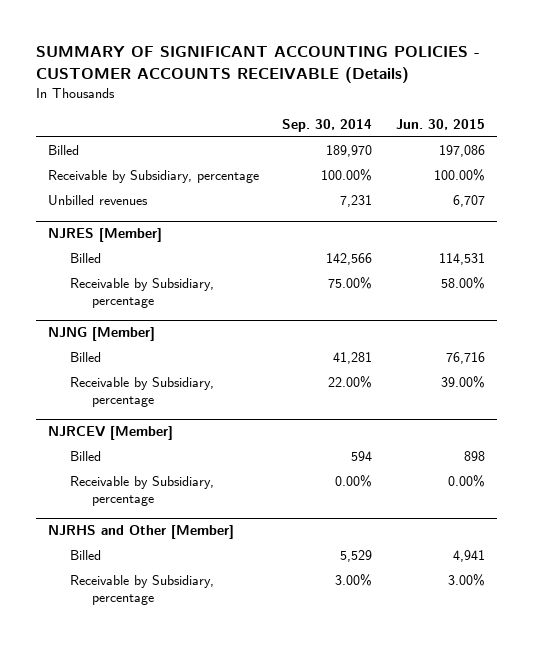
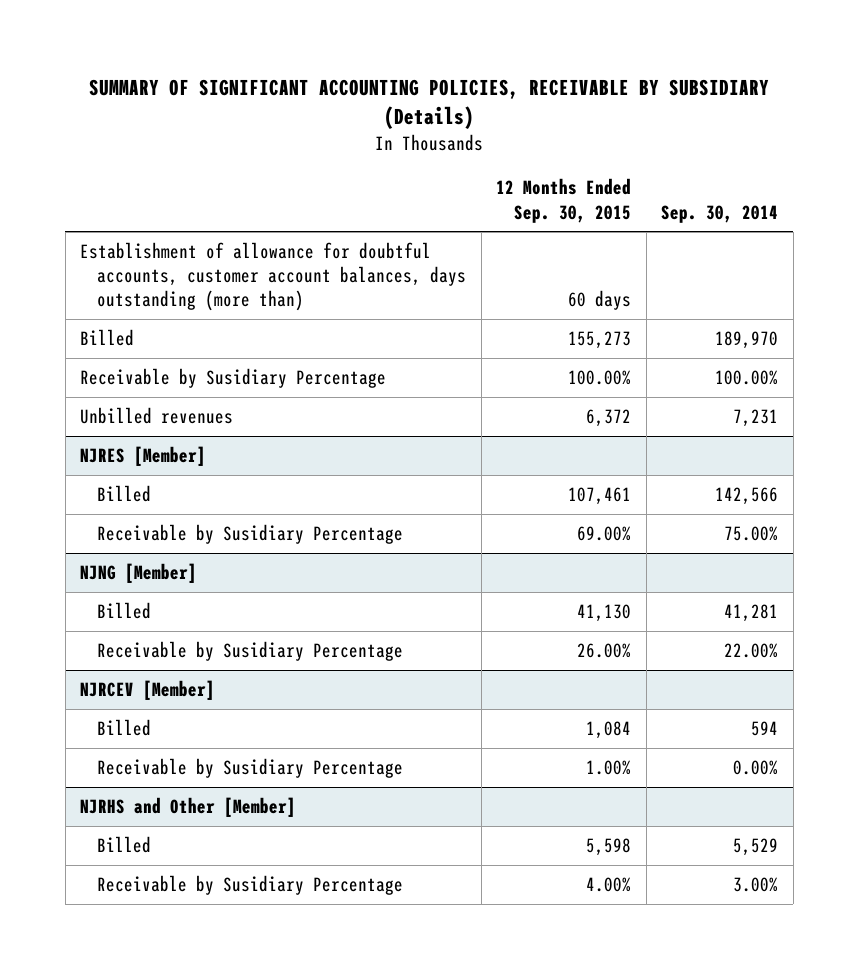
- SUMMARY OF SIGNIFICANT ACCOUNTING POLICIES - CUSTOMER ACCOUNTS RECEIVABLE (Details)
+ SUMMARY OF SIGNIFICANT ACCOUNTING POLICIES, RECEIVABLE BY SUBSIDIARY (Details)
- | Sep. 30, 2014 | Jun. 30, 2015
+ | 12 Months Ended Sep. 30, 2015 | Sep. 30, 2014
+ Establishment of allowance for doubtful accounts, customer account balances, days outstanding (more than) | 60 days |
- Receivable by Subsidiary, percentage | 100.00% | 100.00%
+ Receivable by Susidiary Percentage | 100.00% | 100.00%
@ NJRES [Member]
- Receivable by Subsidiary, percentage | 75.00% | 58.00%
+ Receivable by Susidiary Percentage | 69.00% | 75.00%
@ NJNG [Member]
- Receivable by Subsidiary, percentage | 22.00% | 39.00%
+ Receivable by Susidiary Percentage | 26.00% | 22.00%
@ NJRCEV [Member]
- Receivable by Subsidiary, percentage | 0.00% | 0.00%
+ Receivable by Susidiary Percentage | 1.00% | 0.00%
@ NJRHS and Other [Member]
- Receivable by Subsidiary, percentage | 3.00% | 3.00%
+ Receivable by Susidiary Percentage | 4.00% | 3.00%

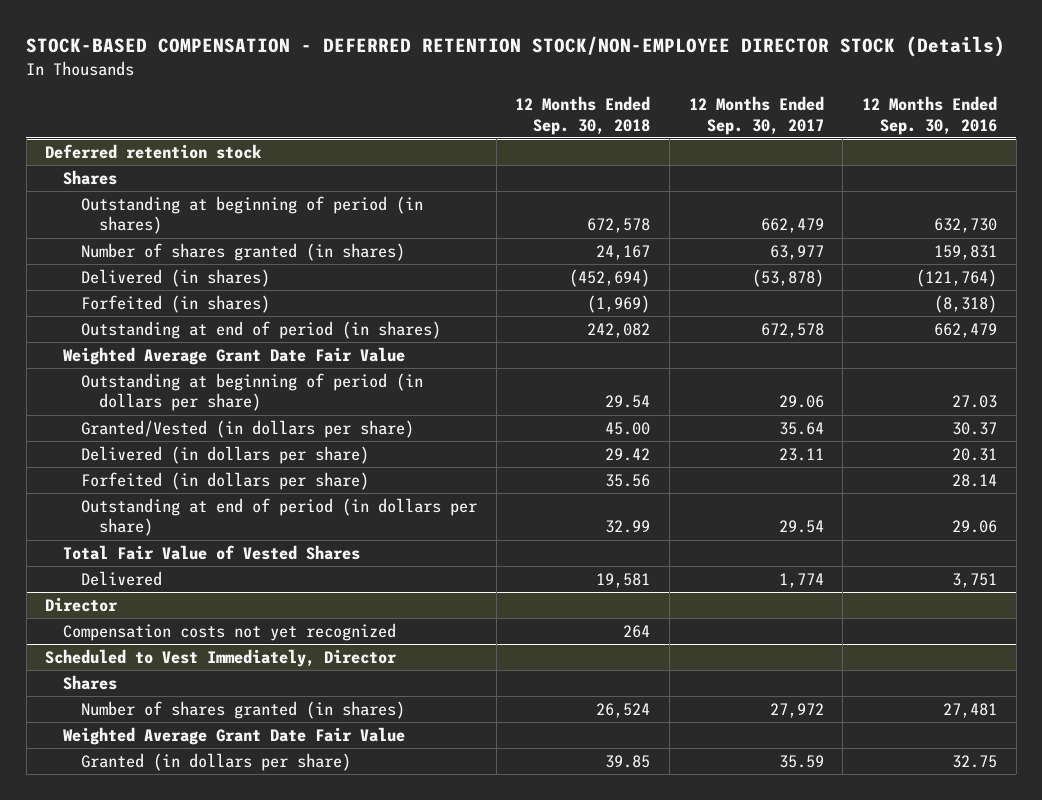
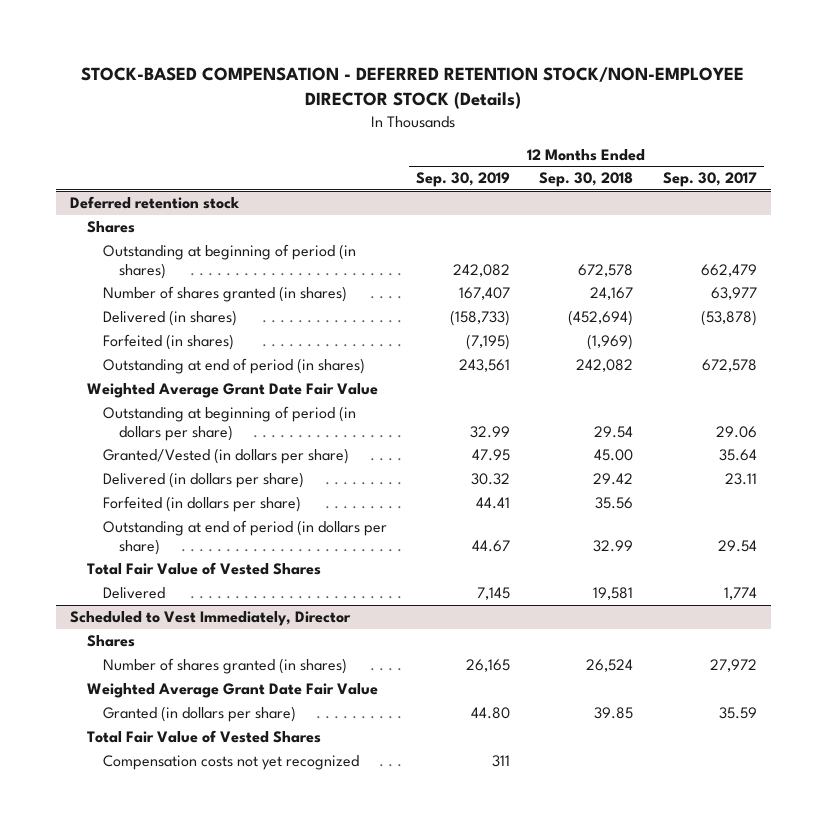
- | 12 Months Ended Sep. 30, 2018 | 12 Months Ended Sep. 30, 2017 | 12 Months Ended Sep. 30, 2016
+ | 12 Months Ended Sep. 30, 2019 | 12 Months Ended Sep. 30, 2018 | 12 Months Ended Sep. 30, 2017
- Director
- Compensation costs not yet recognized | 264 | |
@ Scheduled to Vest Immediately, Director
+ Total Fair Value of Vested Shares
+ Compensation costs not yet recognized | 311 | |

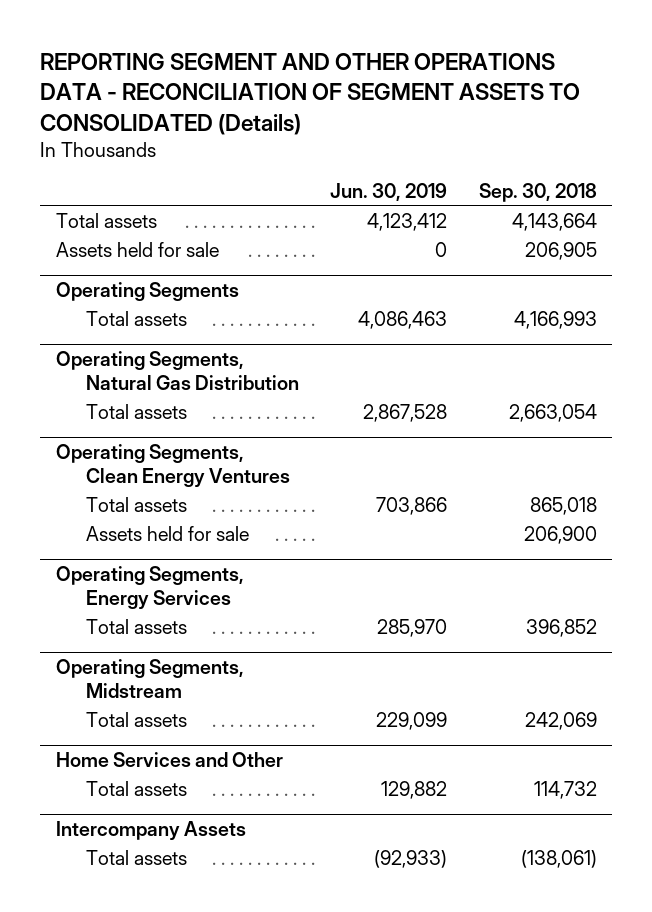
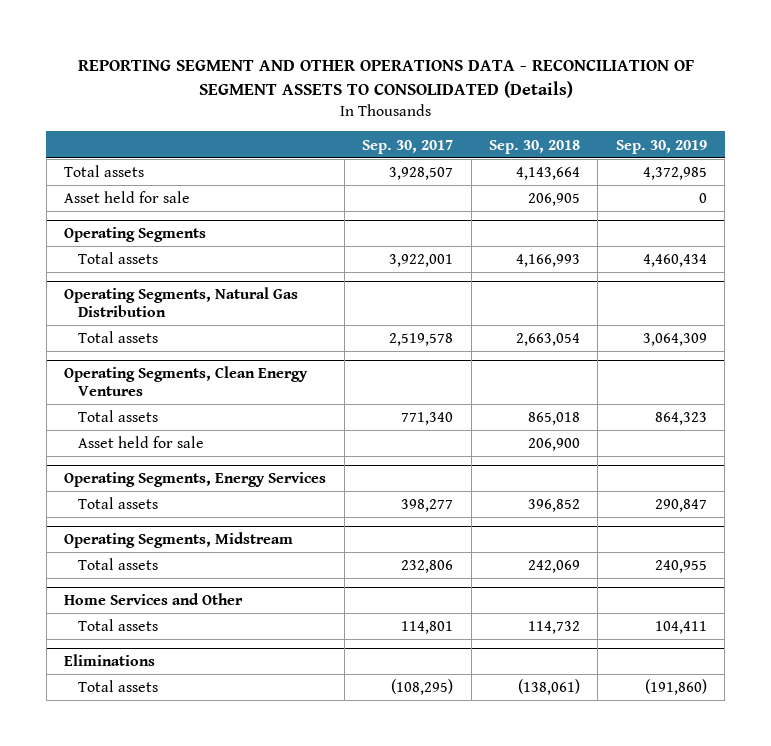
- | Jun. 30, 2019 | Sep. 30, 2018
+ | Sep. 30, 2017 | Sep. 30, 2018 | Sep. 30, 2019
- Assets held for sale | 0 | 206,905
+ Asset held for sale | | 206,905 | 0
@ Operating Segments, Clean Energy Ventures
- Assets held for sale | | 206,900
+ Asset held for sale | | 206,900 |
- Intercompany Assets
+ Eliminations

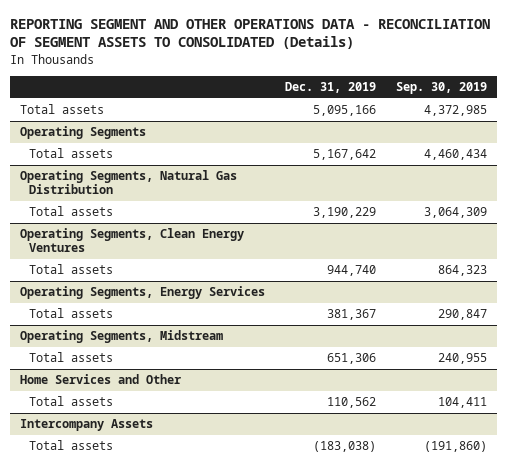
- | Sep. 30, 2017 | Sep. 30, 2018 | Sep. 30, 2019
+ | Dec. 31, 2019 | Sep. 30, 2019
- Asset held for sale | | 206,905 | 0
@ Operating Segments, Clean Energy Ventures
- Asset held for sale | | 206,900 |
- Eliminations
+ Intercompany Assets

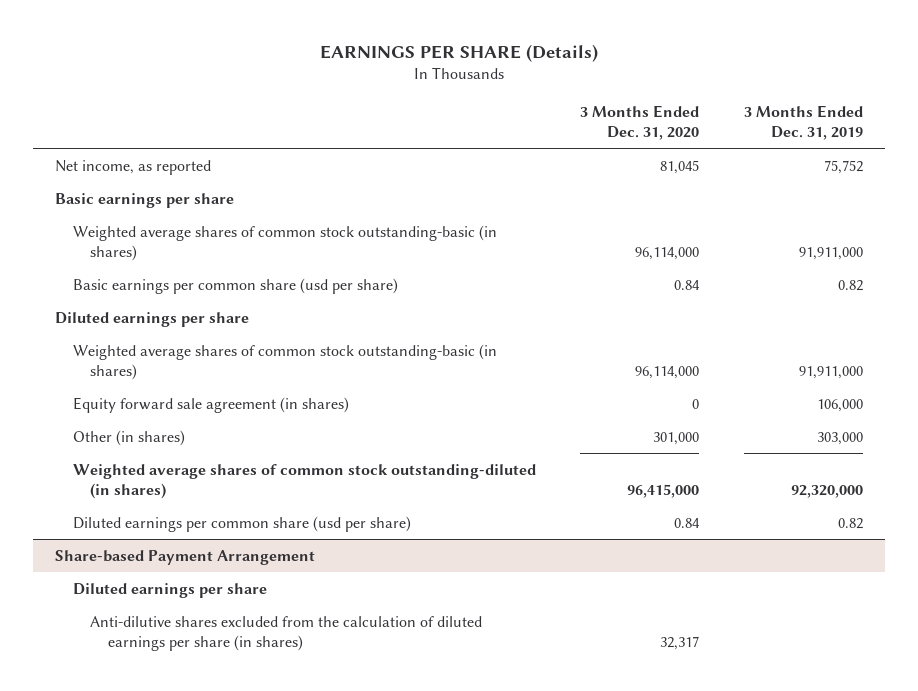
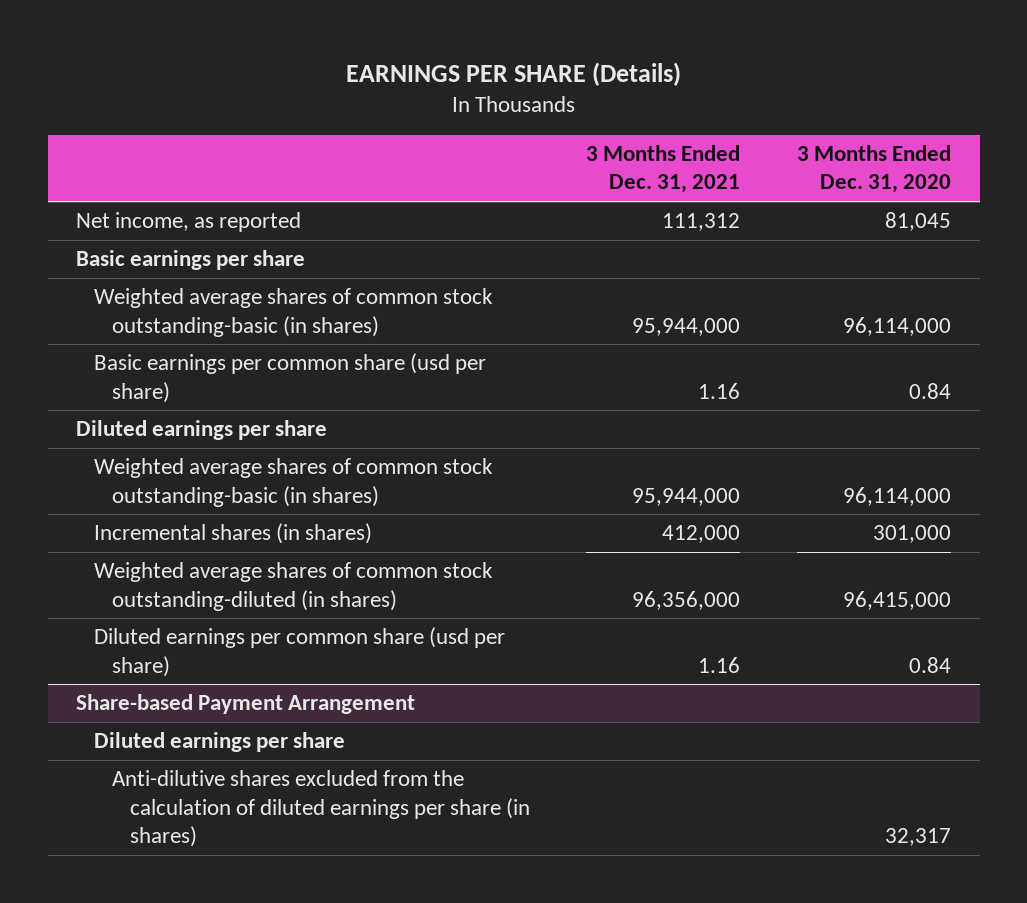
- | 3 Months Ended Dec. 31, 2020 | 3 Months Ended Dec. 31, 2019
+ | 3 Months Ended Dec. 31, 2021 | 3 Months Ended Dec. 31, 2020
- Equity forward sale agreement (in shares) | 0 | 106,000
- Other (in shares) | 301,000 | 303,000
+ Incremental shares (in shares) | 412,000 | 301,000

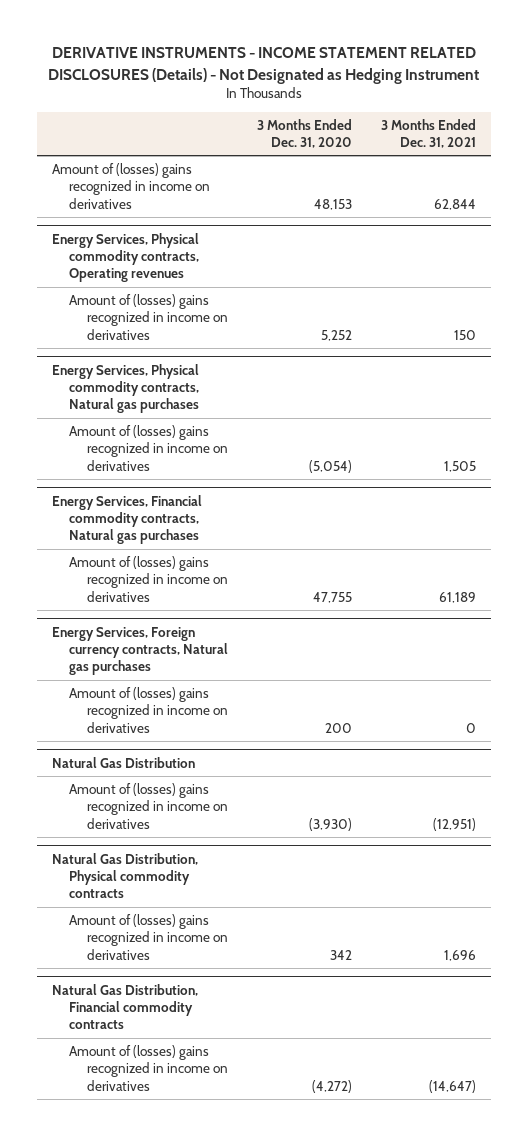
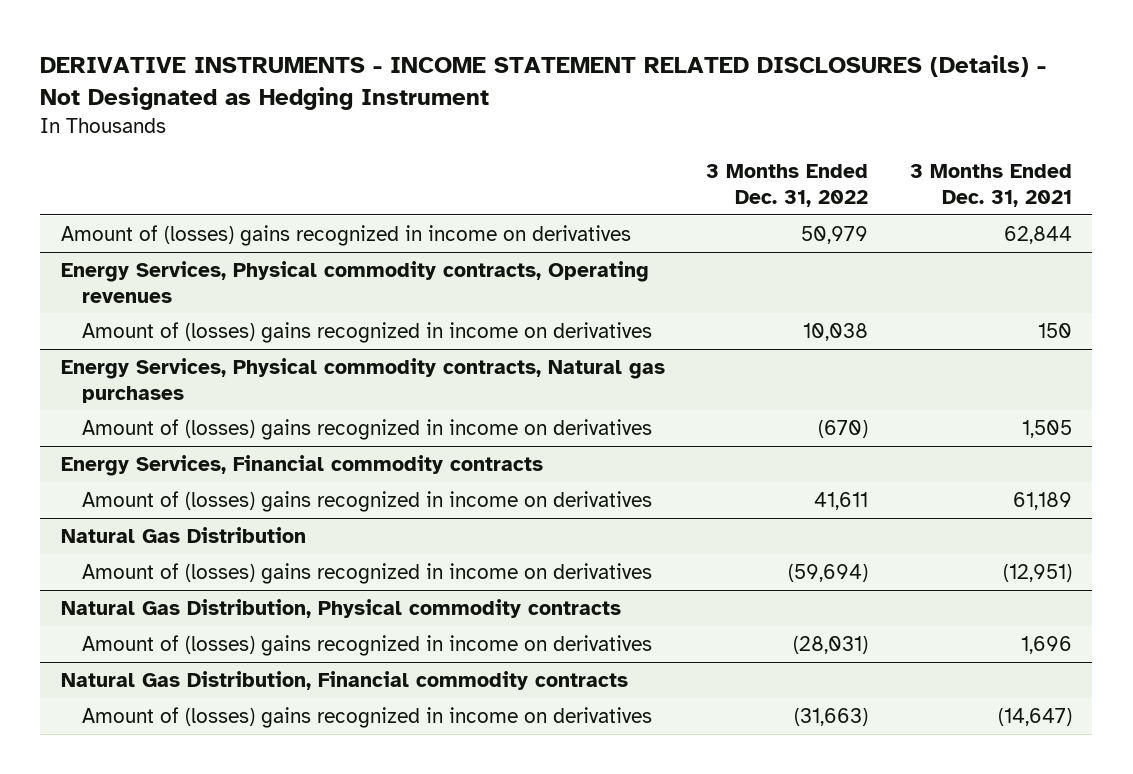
- | 3 Months Ended Dec. 31, 2020 | 3 Months Ended Dec. 31, 2021
+ | 3 Months Ended Dec. 31, 2022 | 3 Months Ended Dec. 31, 2021
- Energy Services, Financial commodity contracts, Natural gas purchases
+ Energy Services, Financial commodity contracts
- Energy Services, Foreign currency contracts, Natural gas purchases
- Amount of (losses) gains recognized in income on derivatives | 200 | 0

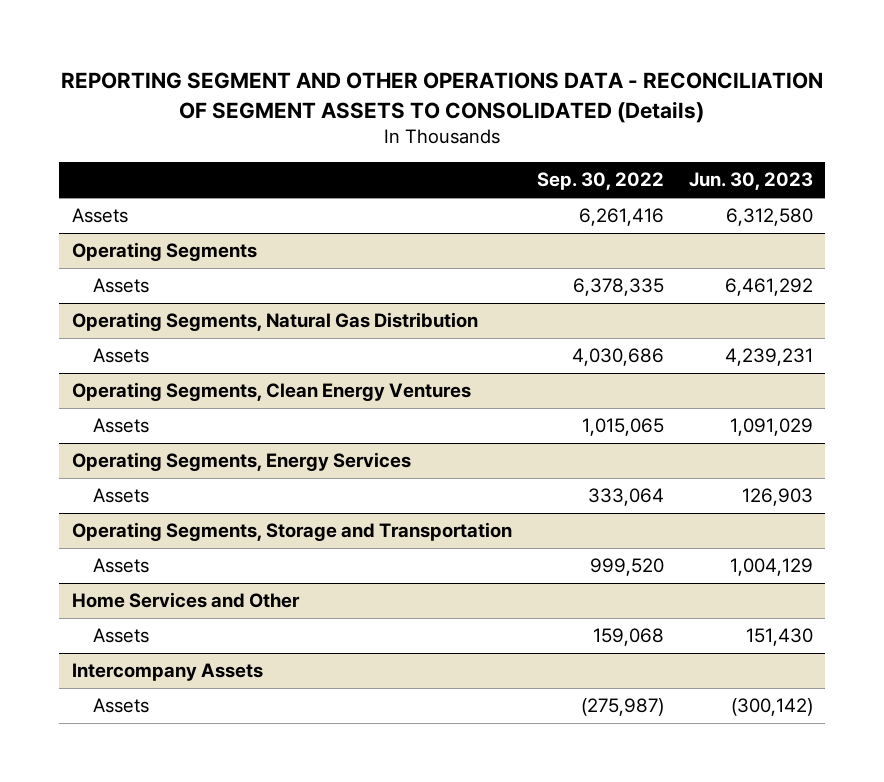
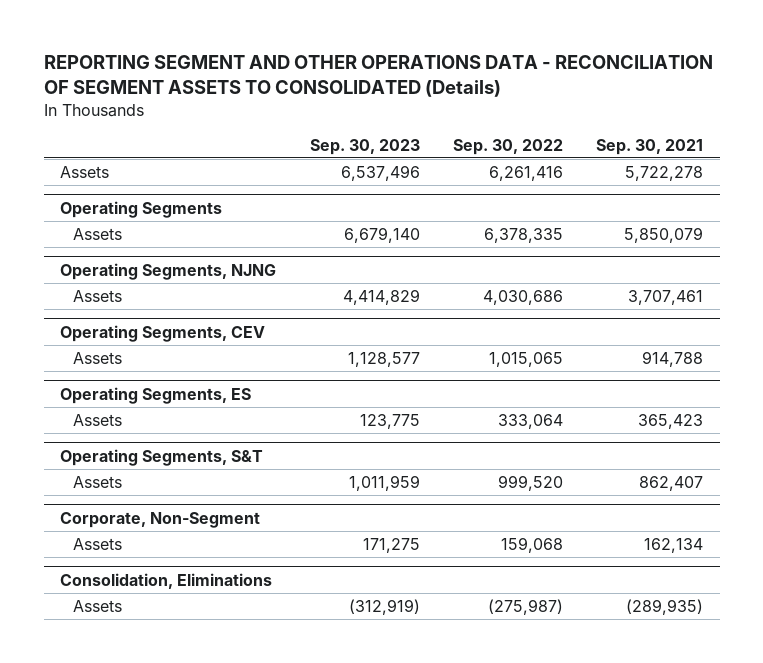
- | Sep. 30, 2022 | Jun. 30, 2023
+ | Sep. 30, 2023 | Sep. 30, 2022 | Sep. 30, 2021
- Operating Segments, Natural Gas Distribution
+ Operating Segments, NJNG
- Operating Segments, Clean Energy Ventures
+ Operating Segments, CEV
- Operating Segments, Energy Services
+ Operating Segments, ES
- Operating Segments, Storage and Transportation
+ Operating Segments, S&T
- Home Services and Other
+ Corporate, Non-Segment
- Intercompany Assets
+ Consolidation, Eliminations

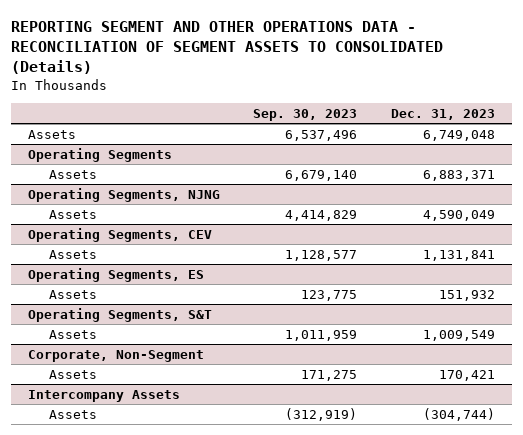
- | Sep. 30, 2023 | Sep. 30, 2022 | Sep. 30, 2021
+ | Sep. 30, 2023 | Dec. 31, 2023
- Consolidation, Eliminations
+ Intercompany Assets

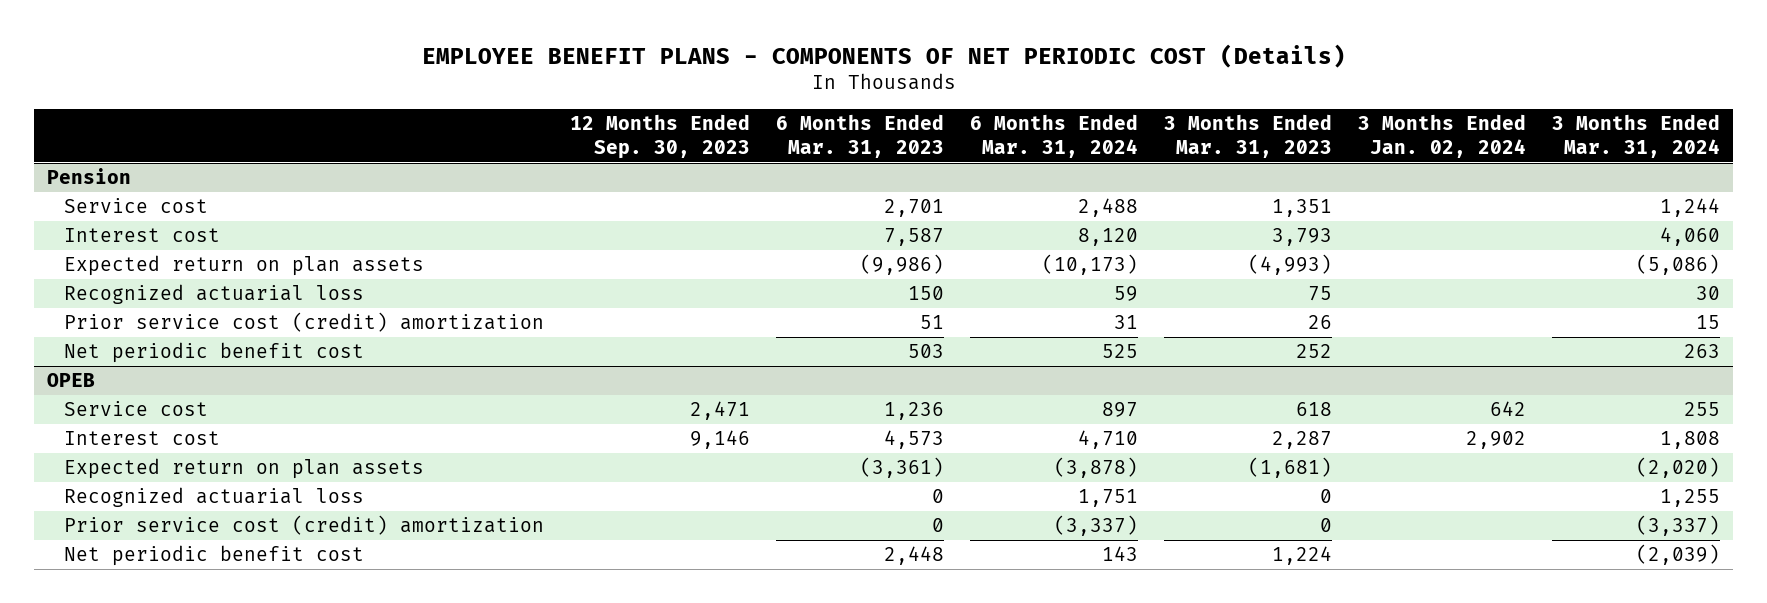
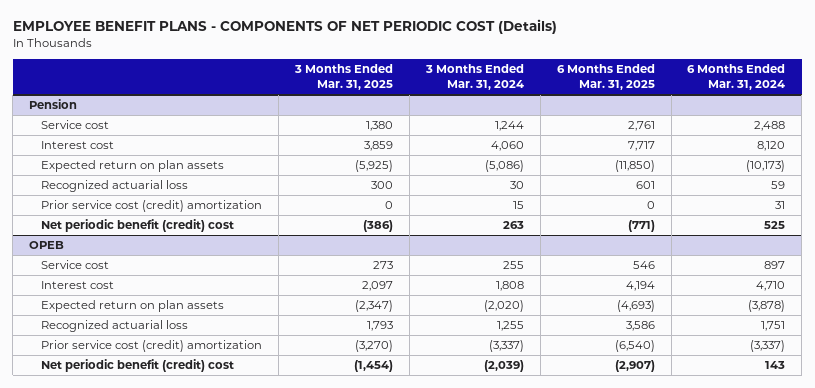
- | 12 Months Ended Sep. 30, 2023 | 6 Months Ended Mar. 31, 2023 | 6 Months Ended Mar. 31, 2024 | 3 Months Ended Mar. 31, 2023 | 3 Months Ended Jan. 02, 2024 | 3 Months Ended Mar. 31, 2024
+ | 3 Months Ended Mar. 31, 2025 | 3 Months Ended Mar. 31, 2024 | 6 Months Ended Mar. 31, 2025 | 6 Months Ended Mar. 31, 2024
@ Pension
- Net periodic benefit cost | | 503 | 525 | 252 | | 263
+ Net periodic benefit (credit) cost | (386) | 263 | (771) | 525
@ OPEB
- Net periodic benefit cost | | 2,448 | 143 | 1,224 | | (2,039)
+ Net periodic benefit (credit) cost | (1,454) | (2,039) | (2,907) | 143

